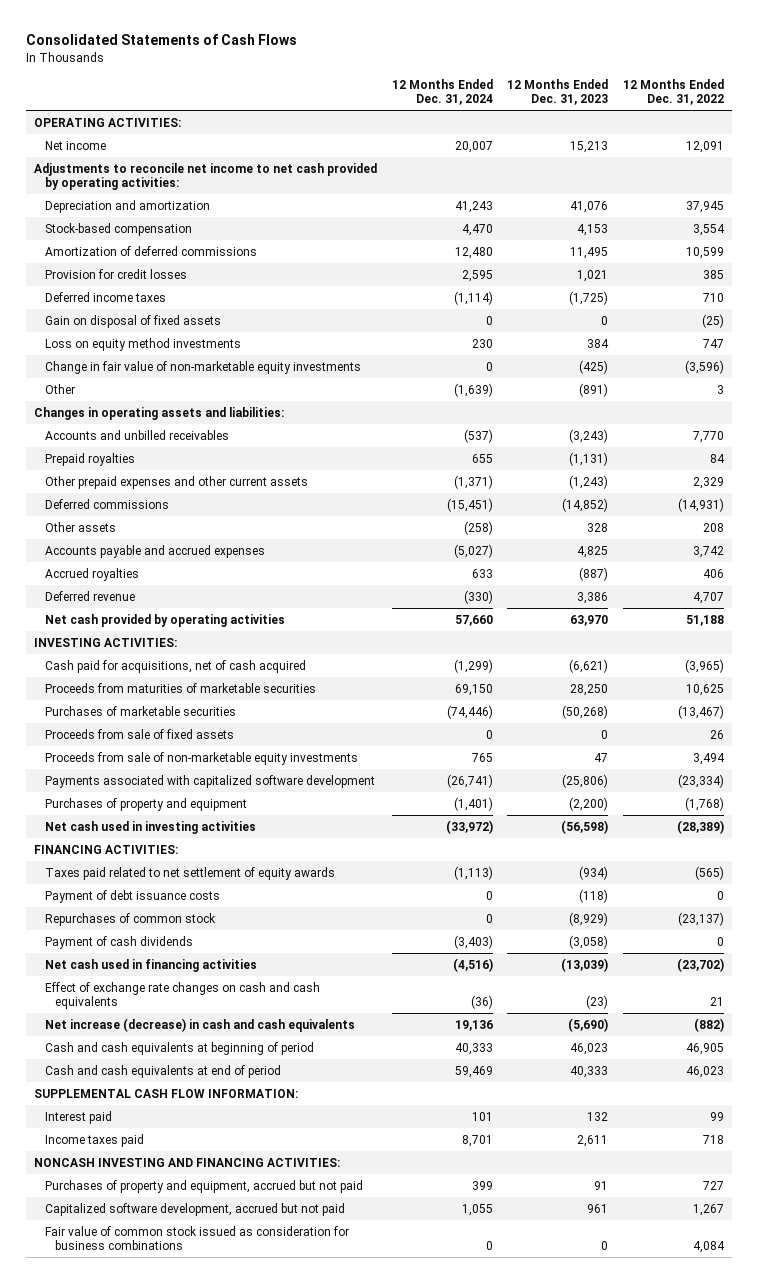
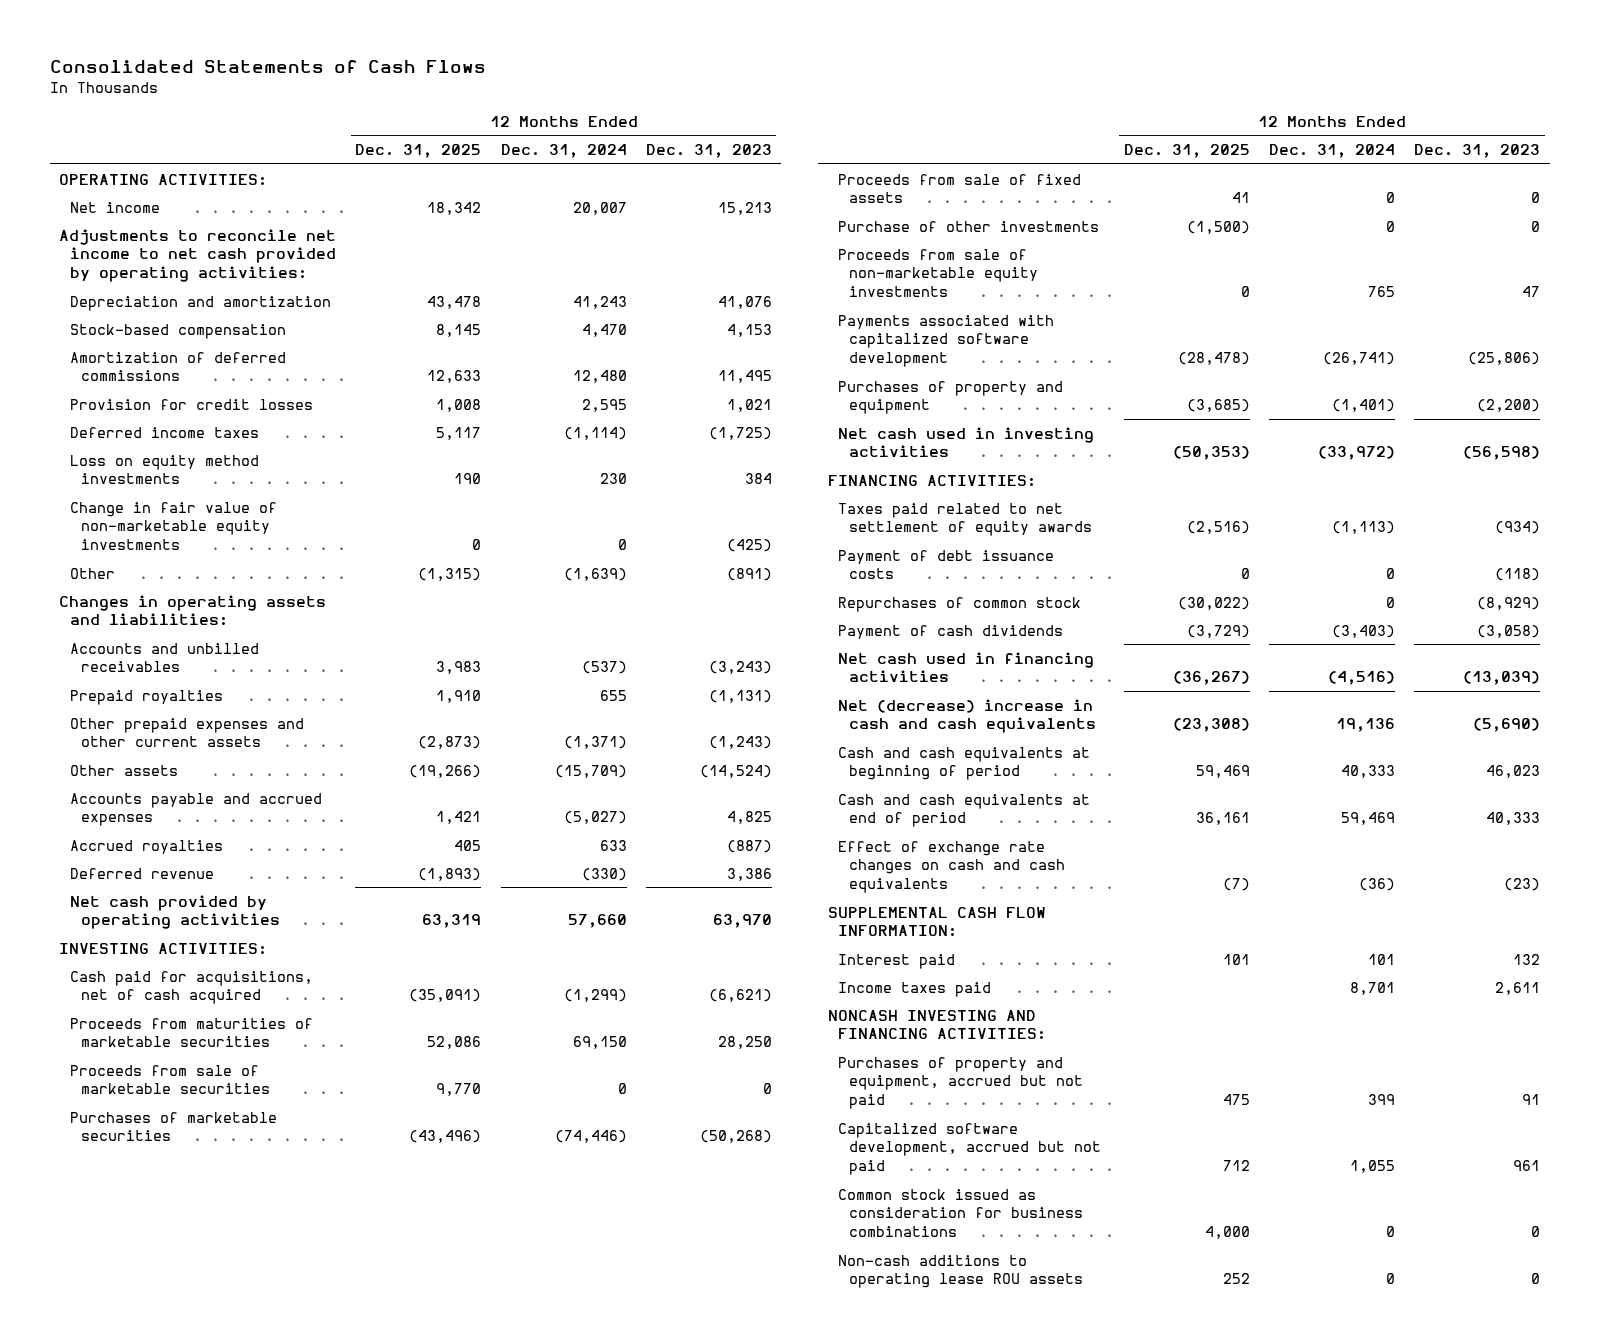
- | 12 Months Ended Dec. 31, 2024 | 12 Months Ended Dec. 31, 2023 | 12 Months Ended Dec. 31, 2022
+ | 12 Months Ended Dec. 31, 2025 | 12 Months Ended Dec. 31, 2024 | 12 Months Ended Dec. 31, 2023
- Gain on disposal of fixed assets | 0 | 0 | (25)
- Deferred commissions | (15,451) | (14,852) | (14,931)
- Other assets | (258) | 328 | 208
+ Other assets | (19,266) | (15,709) | (14,524)
+ Proceeds from sale of marketable securities | 9,770 | 0 | 0
+ Purchase of other investments | (1,500) | 0 | 0
- Net increase (decrease) in cash and cash equivalents | 19,136 | (5,690) | (882)
+ Net (decrease) increase in cash and cash equivalents | (23,308) | 19,136 | (5,690)
moved down: Effect of exchange rate changes on cash and cash equivalents | (7) | (36) | (23)
- Fair value of common stock issued as consideration for business combinations | 0 | 0 | 4,084
+ Common stock issued as consideration for business combinations | 4,000 | 0 | 0
+ Non-cash additions to operating lease ROU assets | 252 | 0 | 0

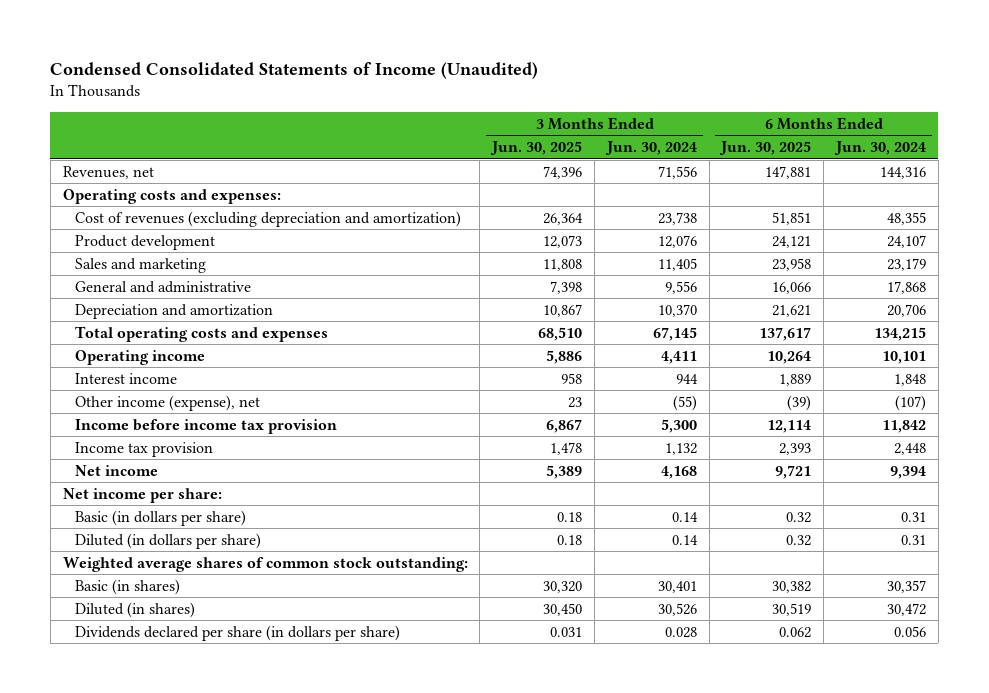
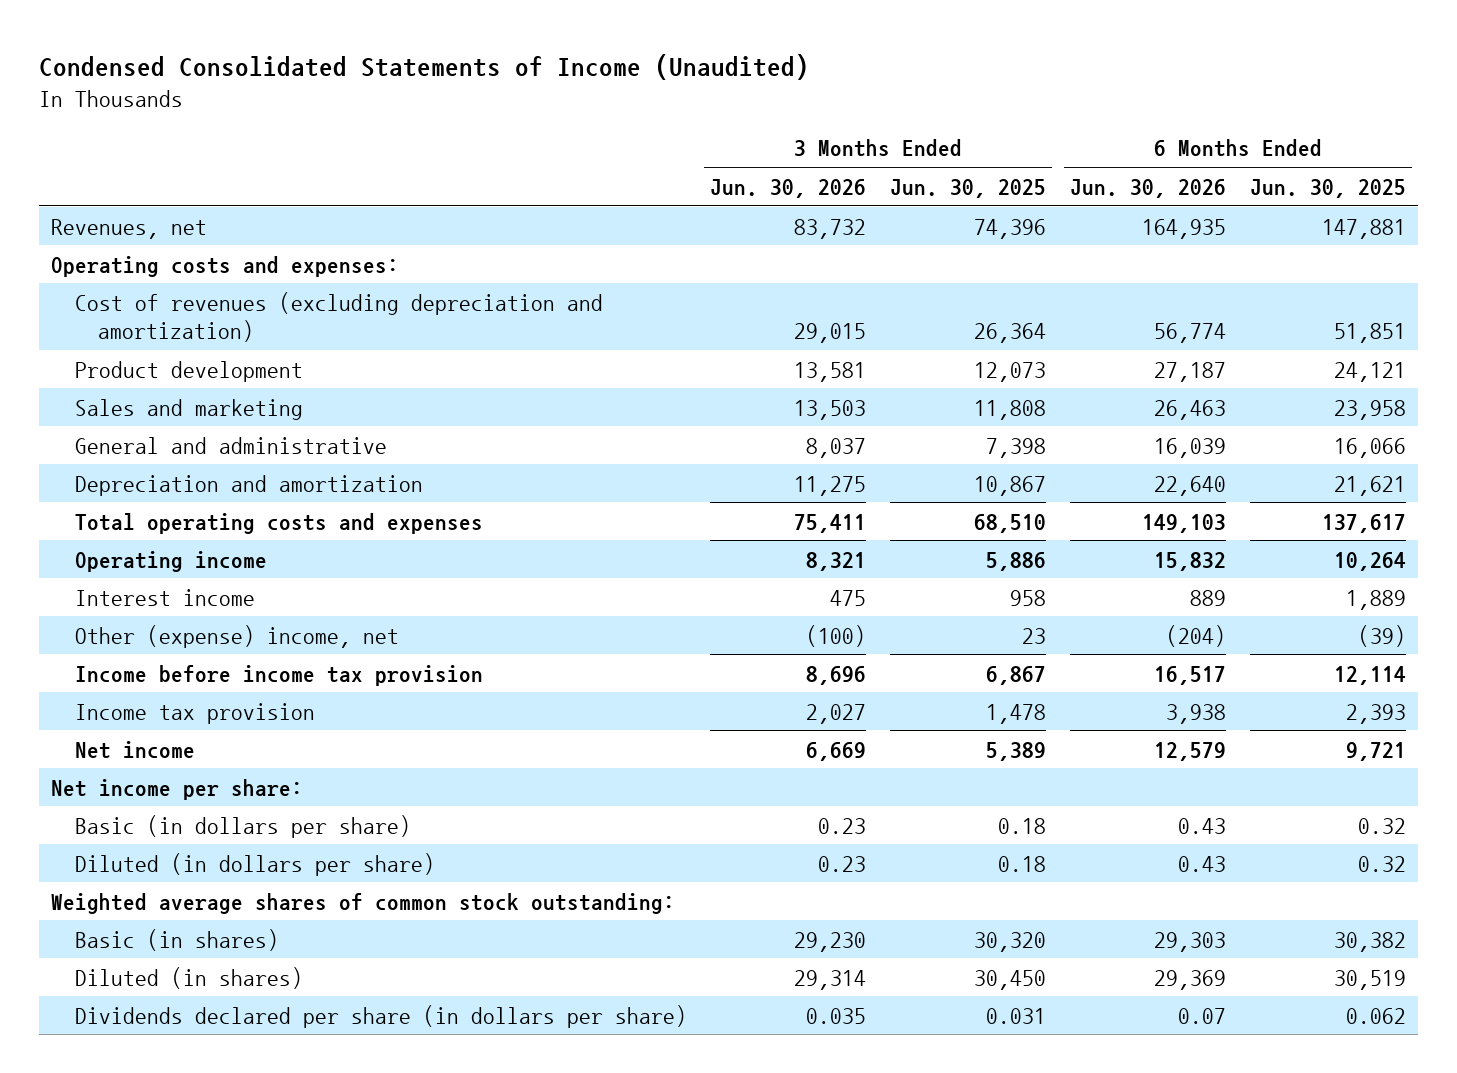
- | 3 Months Ended Jun. 30, 2025 | 3 Months Ended Jun. 30, 2024 | 6 Months Ended Jun. 30, 2025 | 6 Months Ended Jun. 30, 2024
+ | 3 Months Ended Jun. 30, 2026 | 3 Months Ended Jun. 30, 2025 | 6 Months Ended Jun. 30, 2026 | 6 Months Ended Jun. 30, 2025
- Other income (expense), net | 23 | (55) | (39) | (107)
+ Other (expense) income, net | (100) | 23 | (204) | (39)

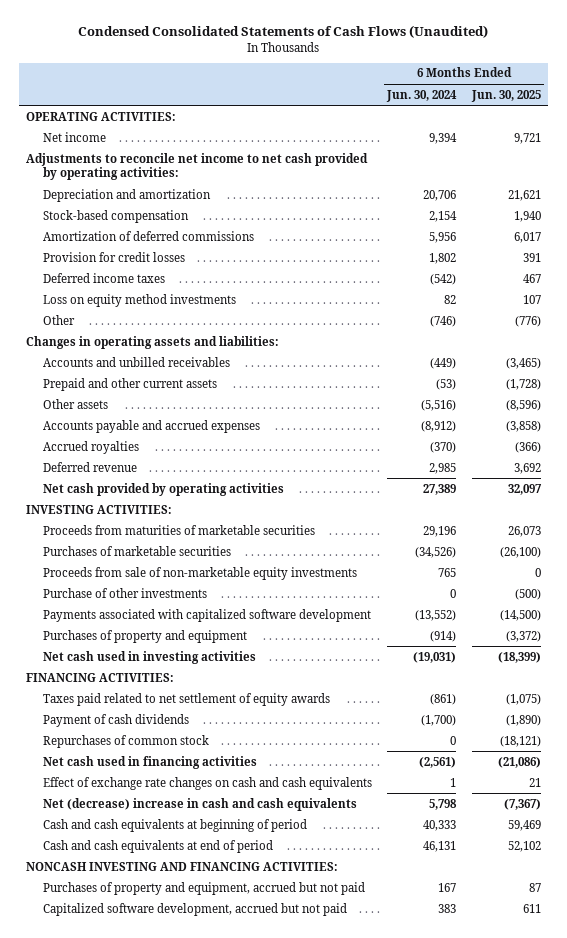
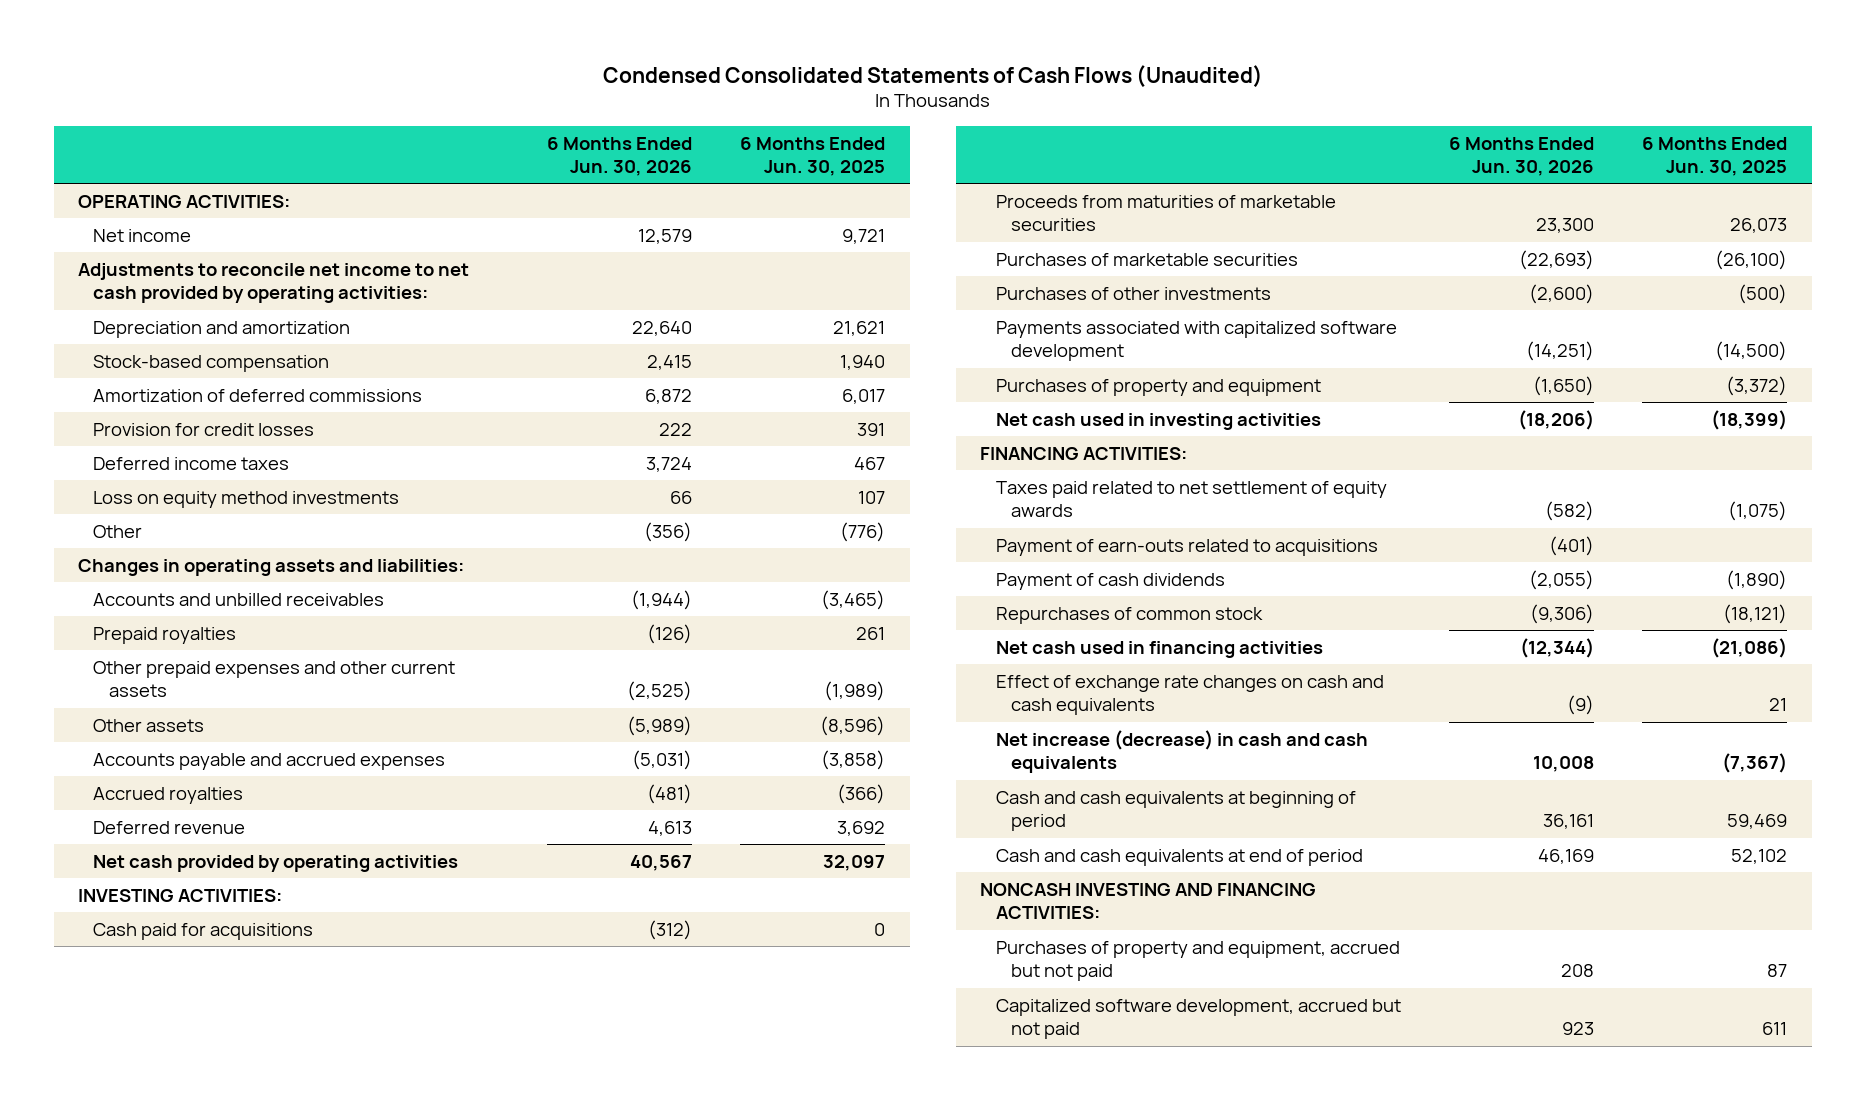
- | 6 Months Ended Jun. 30, 2024 | 6 Months Ended Jun. 30, 2025
+ | 6 Months Ended Jun. 30, 2026 | 6 Months Ended Jun. 30, 2025
- Prepaid and other current assets | (53) | (1,728)
+ Prepaid royalties | (126) | 261
+ Other prepaid expenses and other current assets | (2,525) | (1,989)
+ Cash paid for acquisitions | (312) | 0
- Proceeds from sale of non-marketable equity investments | 765 | 0
- Purchase of other investments | 0 | (500)
+ Purchases of other investments | (2,600) | (500)
+ Payment of earn-outs related to acquisitions | (401) |
- Net (decrease) increase in cash and cash equivalents | 5,798 | (7,367)
+ Net increase (decrease) in cash and cash equivalents | 10,008 | (7,367)

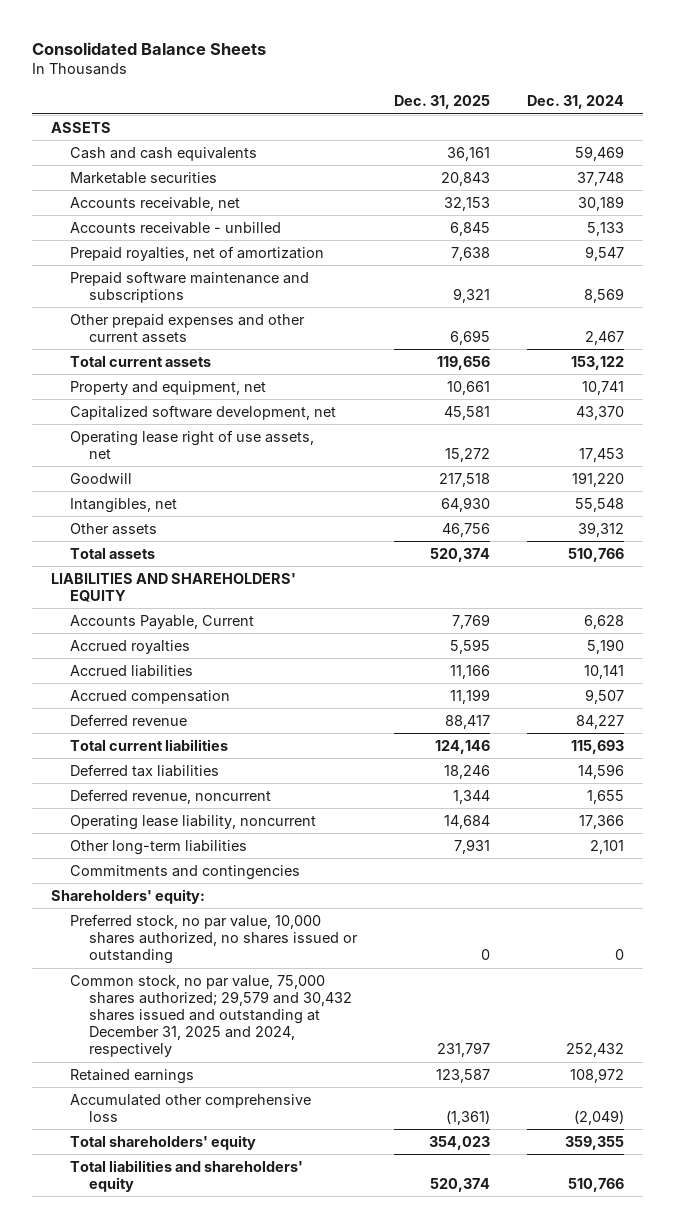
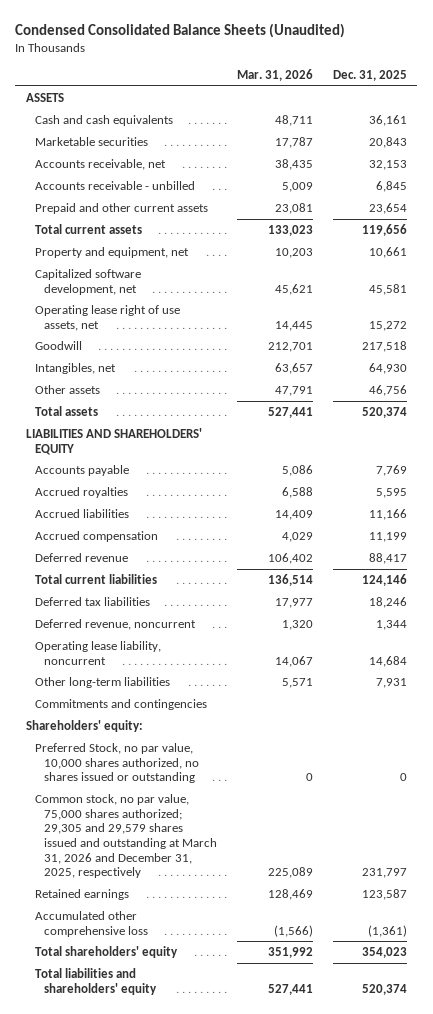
- Consolidated Balance Sheets
+ Condensed Consolidated Balance Sheets (Unaudited)
- | Dec. 31, 2025 | Dec. 31, 2024
+ | Mar. 31, 2026 | Dec. 31, 2025
- Prepaid royalties, net of amortization | 7,638 | 9,547
- Prepaid software maintenance and subscriptions | 9,321 | 8,569
- Other prepaid expenses and other current assets | 6,695 | 2,467
+ Prepaid and other current assets | 23,081 | 23,654
- Accounts Payable, Current | 7,769 | 6,628
+ Accounts payable | 5,086 | 7,769
- Preferred stock, no par value, 10,000 shares authorized, no shares issued or outstanding | 0 | 0
- Common stock, no par value, 75,000 shares authorized; 29,579 and 30,432 shares issued and outstanding at December 31, 2025 and 2024, respectively | 231,797 | 252,432
+ Preferred Stock, no par value, 10,000 shares authorized, no shares issued or outstanding | 0 | 0
+ Common stock, no par value, 75,000 shares authorized; 29,305 and 29,579 shares issued and outstanding at March 31, 2026 and December 31, 2025, respectively | 225,089 | 231,797

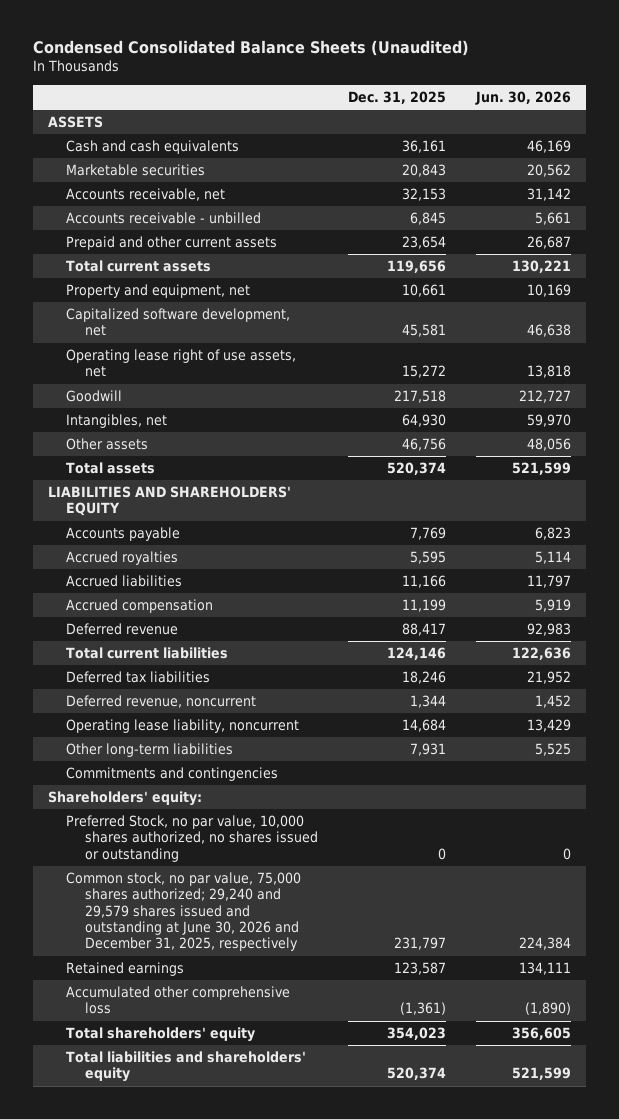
- | Mar. 31, 2026 | Dec. 31, 2025
+ | Dec. 31, 2025 | Jun. 30, 2026
- Common stock, no par value, 75,000 shares authorized; 29,305 and 29,579 shares issued and outstanding at March 31, 2026 and December 31, 2025, respectively | 225,089 | 231,797
+ Common stock, no par value, 75,000 shares authorized; 29,240 and 29,579 shares issued and outstanding at June 30, 2026 and December 31, 2025, respectively | 231,797 | 224,384

